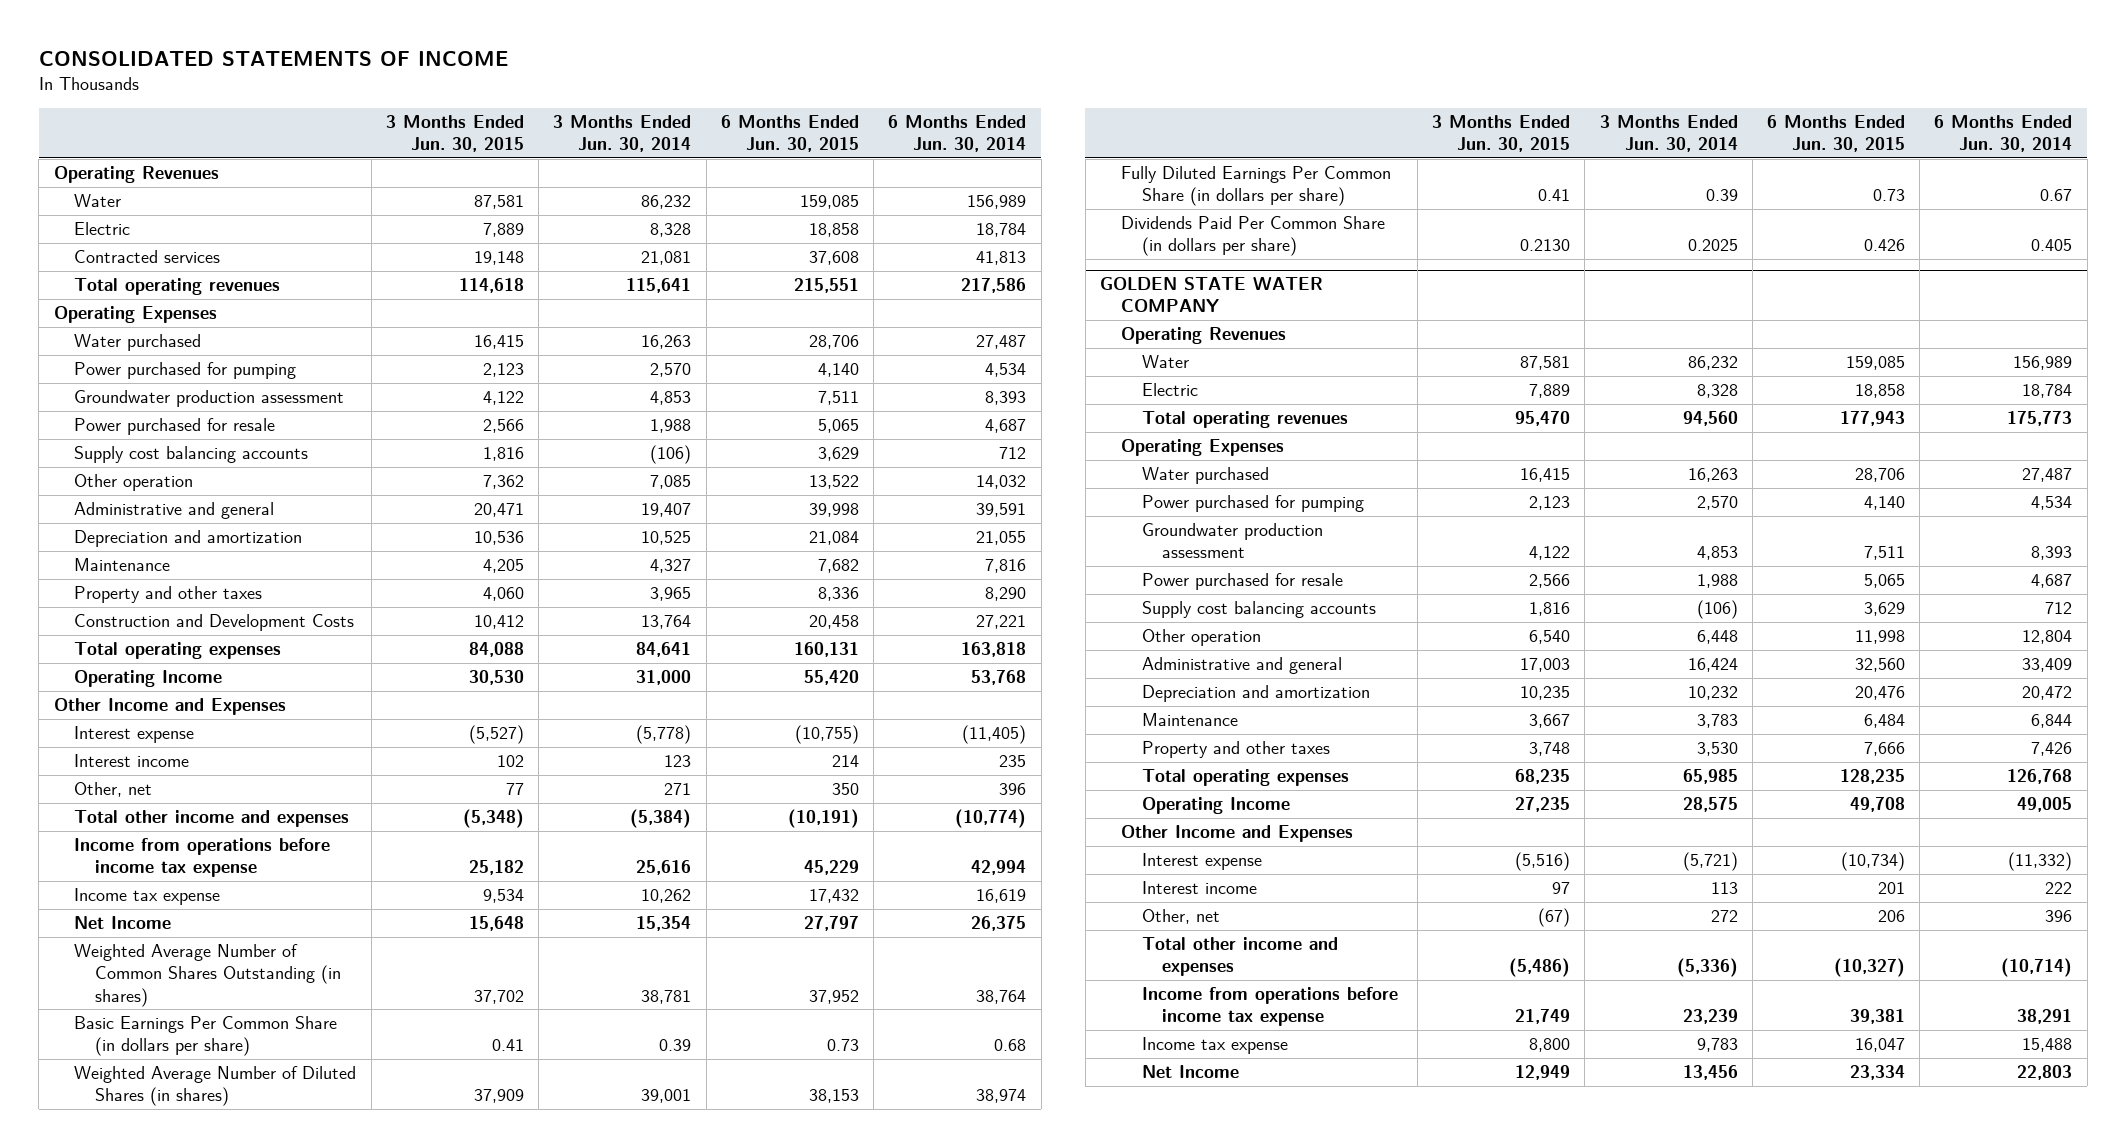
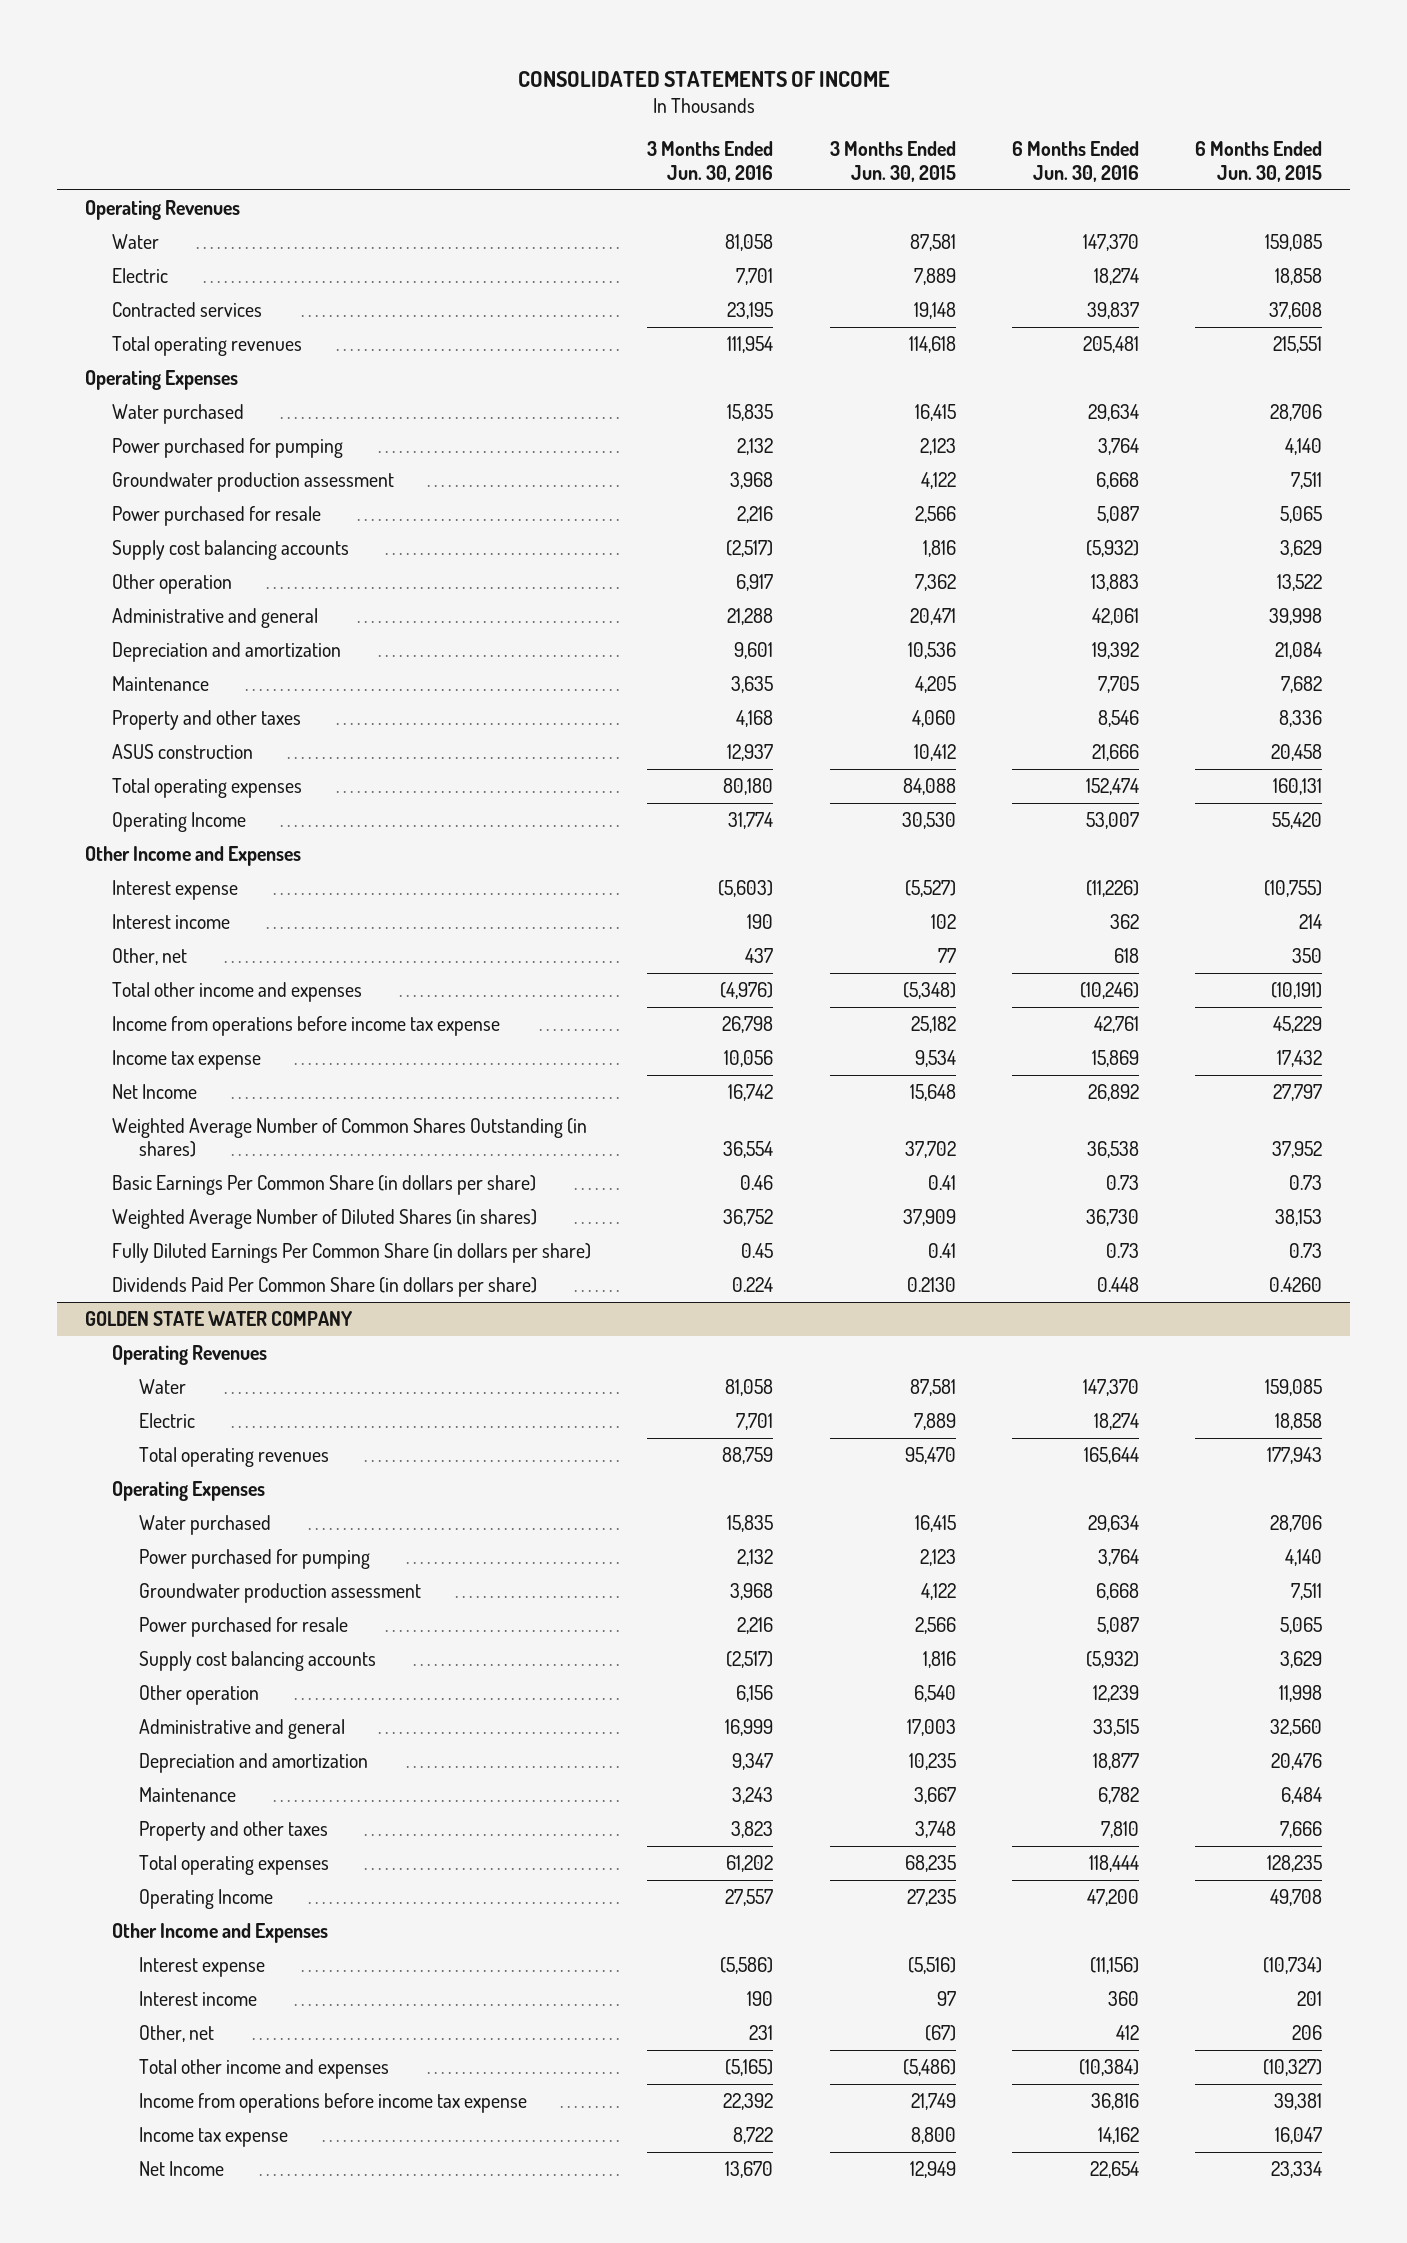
- | 3 Months Ended Jun. 30, 2015 | 3 Months Ended Jun. 30, 2014 | 6 Months Ended Jun. 30, 2015 | 6 Months Ended Jun. 30, 2014
+ | 3 Months Ended Jun. 30, 2016 | 3 Months Ended Jun. 30, 2015 | 6 Months Ended Jun. 30, 2016 | 6 Months Ended Jun. 30, 2015
- Construction and Development Costs | 10,412 | 13,764 | 20,458 | 27,221
+ ASUS construction | 12,937 | 10,412 | 21,666 | 20,458
- Dividends Paid Per Common Share (in dollars per share) | 0.2130 | 0.2025 | 0.426 | 0.405
+ Dividends Paid Per Common Share (in dollars per share) | 0.224 | 0.2130 | 0.448 | 0.4260

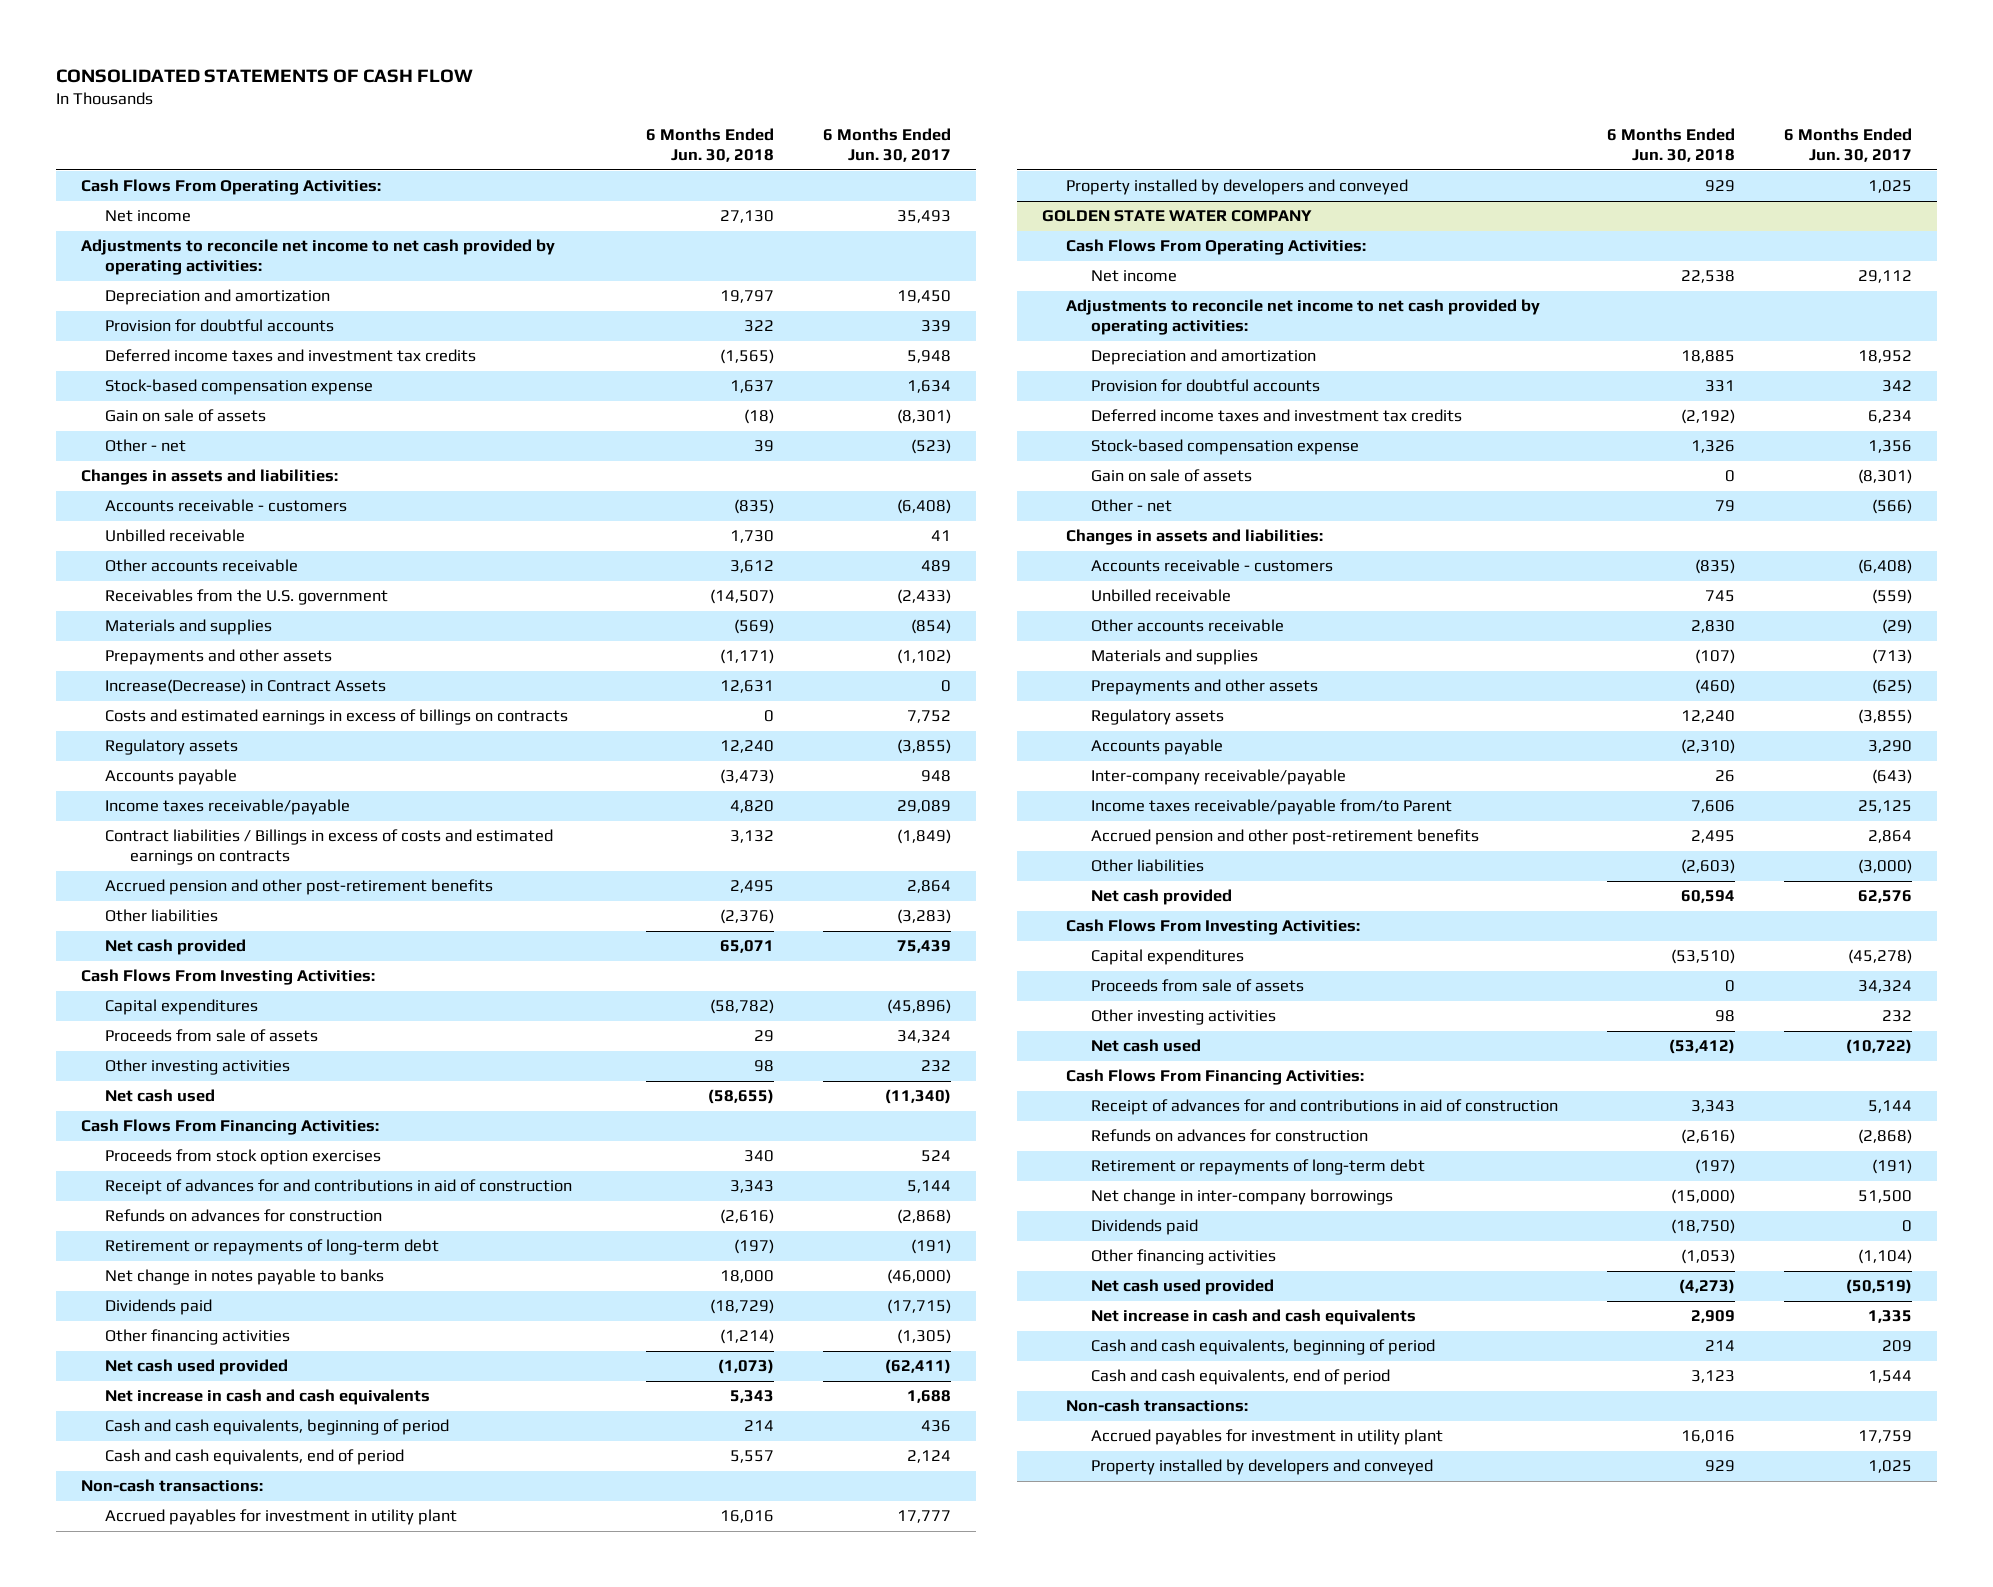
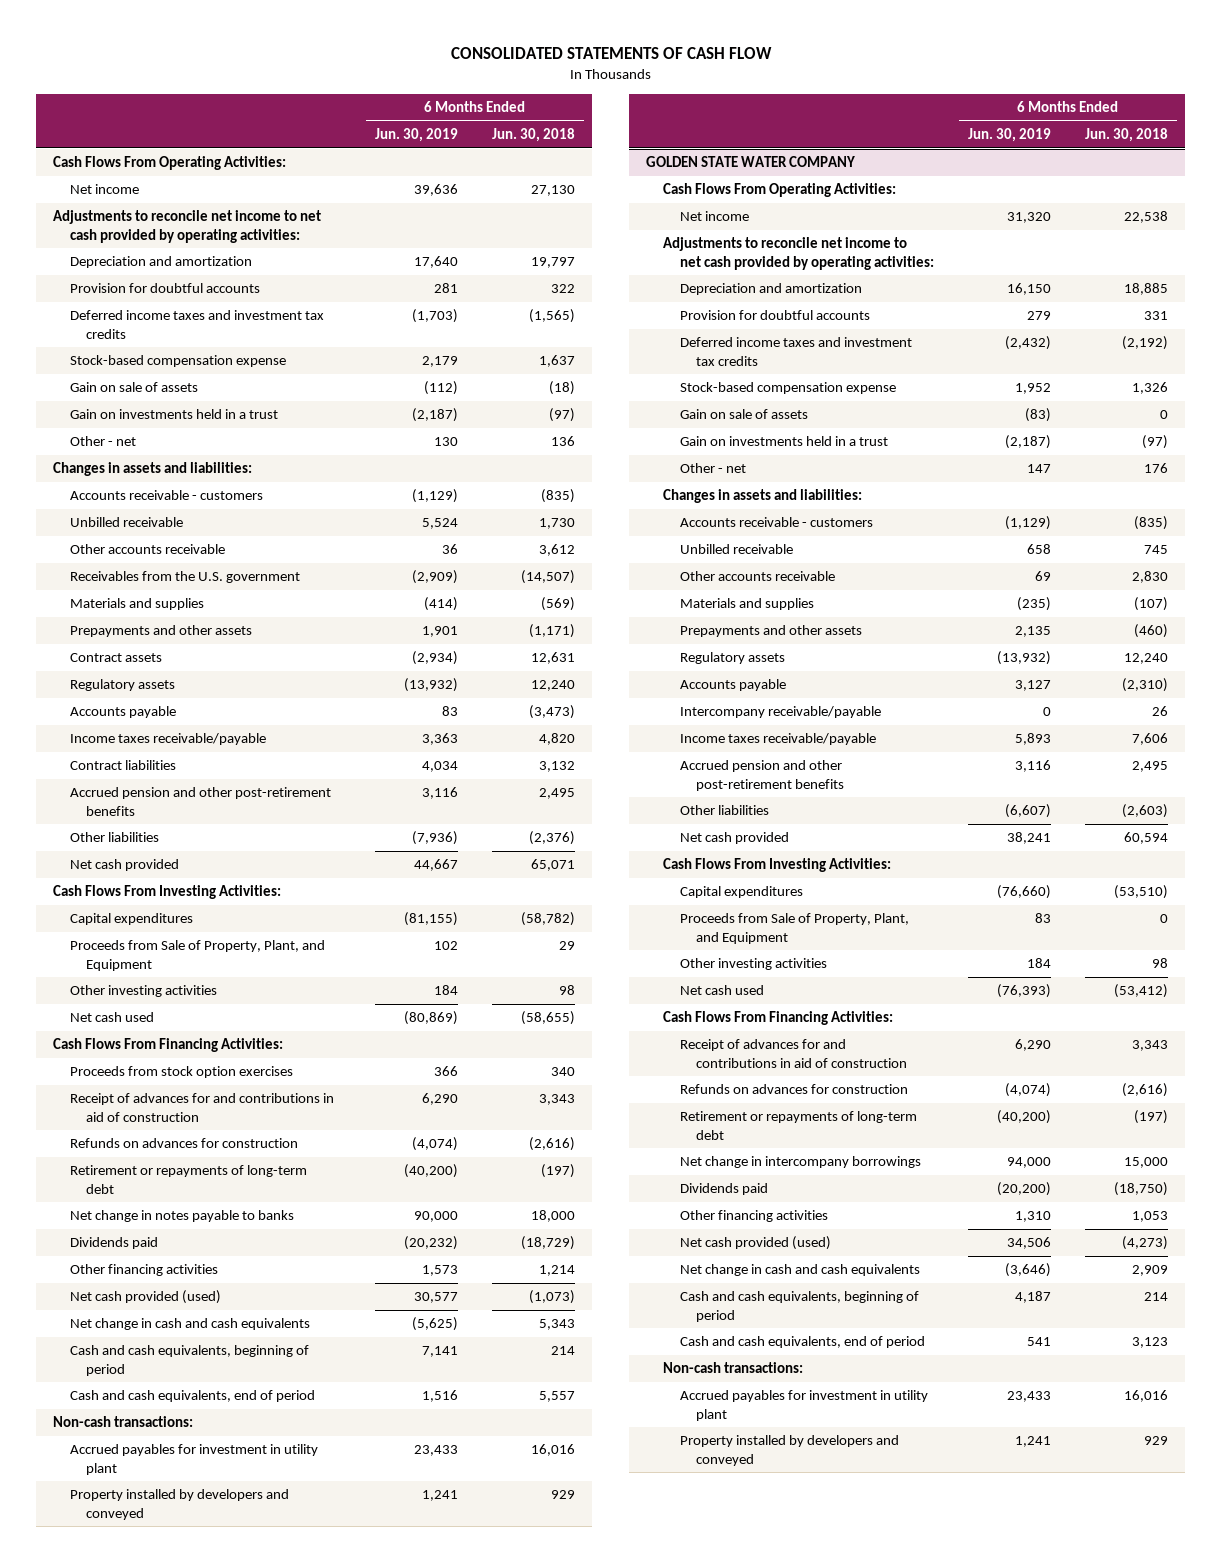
- | 6 Months Ended Jun. 30, 2018 | 6 Months Ended Jun. 30, 2017
+ | 6 Months Ended Jun. 30, 2019 | 6 Months Ended Jun. 30, 2018
- Other - net | 39 | (523)
+ Gain on investments held in a trust | (2,187) | (97)
+ Other - net | 130 | 136
- Increase(Decrease) in Contract Assets | 12,631 | 0
- Costs and estimated earnings in excess of billings on contracts | 0 | 7,752
+ Contract assets | (2,934) | 12,631
- Contract liabilities / Billings in excess of costs and estimated earnings on contracts | 3,132 | (1,849)
+ Contract liabilities | 4,034 | 3,132
- Proceeds from sale of assets | 29 | 34,324
+ Proceeds from Sale of Property, Plant, and Equipment | 102 | 29
- Other financing activities | (1,214) | (1,305)
- Net cash used provided | (1,073) | (62,411)
- Net increase in cash and cash equivalents | 5,343 | 1,688
+ Other financing activities | 1,573 | 1,214
+ Net cash provided (used) | 30,577 | (1,073)
+ Net change in cash and cash equivalents | (5,625) | 5,343
@ GOLDEN STATE WATER COMPANY
- Other - net | 79 | (566)
+ Gain on investments held in a trust | (2,187) | (97)
+ Other - net | 147 | 176
- Inter-company receivable/payable | 26 | (643)
- Income taxes receivable/payable from/to Parent | 7,606 | 25,125
+ Intercompany receivable/payable | 0 | 26
+ Income taxes receivable/payable | 5,893 | 7,606
- Proceeds from sale of assets | 0 | 34,324
+ Proceeds from Sale of Property, Plant, and Equipment | 83 | 0
- Net change in inter-company borrowings | (15,000) | 51,500
+ Net change in intercompany borrowings | 94,000 | 15,000
- Other financing activities | (1,053) | (1,104)
- Net cash used provided | (4,273) | (50,519)
- Net increase in cash and cash equivalents | 2,909 | 1,335
+ Other financing activities | 1,310 | 1,053
+ Net cash provided (used) | 34,506 | (4,273)
+ Net change in cash and cash equivalents | (3,646) | 2,909

